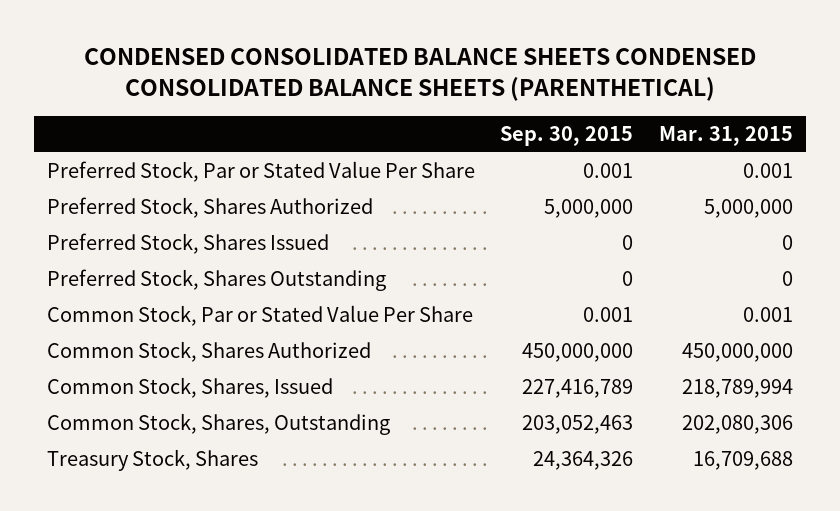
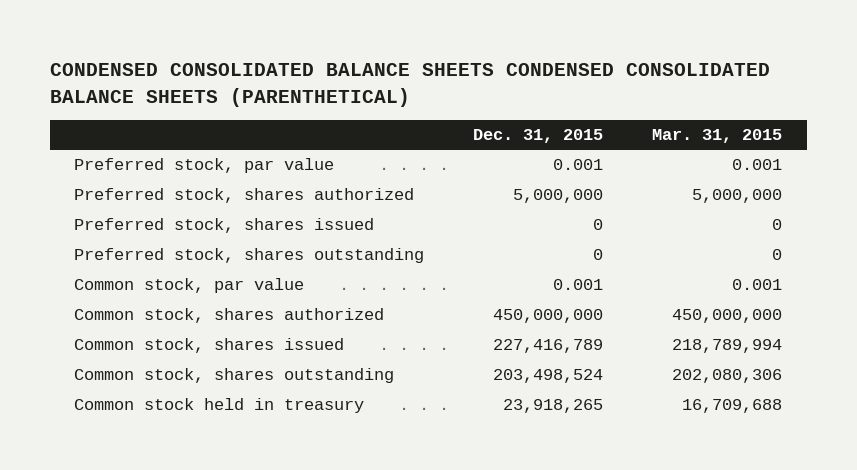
- | Sep. 30, 2015 | Mar. 31, 2015
+ | Dec. 31, 2015 | Mar. 31, 2015
- Preferred Stock, Par or Stated Value Per Share | 0.001 | 0.001
- Preferred Stock, Shares Authorized | 5,000,000 | 5,000,000
- Preferred Stock, Shares Issued | 0 | 0
- Preferred Stock, Shares Outstanding | 0 | 0
- Common Stock, Par or Stated Value Per Share | 0.001 | 0.001
- Common Stock, Shares Authorized | 450,000,000 | 450,000,000
- Common Stock, Shares, Issued | 227,416,789 | 218,789,994
- Common Stock, Shares, Outstanding | 203,052,463 | 202,080,306
- Treasury Stock, Shares | 24,364,326 | 16,709,688
+ Preferred stock, par value | 0.001 | 0.001
+ Preferred stock, shares authorized | 5,000,000 | 5,000,000
+ Preferred stock, shares issued | 0 | 0
+ Preferred stock, shares outstanding | 0 | 0
+ Common stock, par value | 0.001 | 0.001
+ Common stock, shares authorized | 450,000,000 | 450,000,000
+ Common stock, shares issued | 227,416,789 | 218,789,994
+ Common stock, shares outstanding | 203,498,524 | 202,080,306
+ Common stock held in treasury | 23,918,265 | 16,709,688

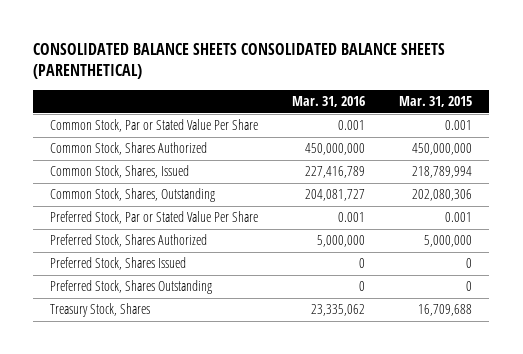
- CONDENSED CONSOLIDATED BALANCE SHEETS CONDENSED CONSOLIDATED BALANCE SHEETS (PARENTHETICAL)
+ CONSOLIDATED BALANCE SHEETS CONSOLIDATED BALANCE SHEETS (PARENTHETICAL)
- | Dec. 31, 2015 | Mar. 31, 2015
+ | Mar. 31, 2016 | Mar. 31, 2015
- Preferred stock, par value | 0.001 | 0.001
- Preferred stock, shares authorized | 5,000,000 | 5,000,000
- Preferred stock, shares issued | 0 | 0
- Preferred stock, shares outstanding | 0 | 0
- Common stock, par value | 0.001 | 0.001
- Common stock, shares authorized | 450,000,000 | 450,000,000
- Common stock, shares issued | 227,416,789 | 218,789,994
- Common stock, shares outstanding | 203,498,524 | 202,080,306
- Common stock held in treasury | 23,918,265 | 16,709,688
+ Common Stock, Par or Stated Value Per Share | 0.001 | 0.001
+ Common Stock, Shares Authorized | 450,000,000 | 450,000,000
+ Common Stock, Shares, Issued | 227,416,789 | 218,789,994
+ Common Stock, Shares, Outstanding | 204,081,727 | 202,080,306
+ Preferred Stock, Par or Stated Value Per Share | 0.001 | 0.001
+ Preferred Stock, Shares Authorized | 5,000,000 | 5,000,000
+ Preferred Stock, Shares Issued | 0 | 0
+ Preferred Stock, Shares Outstanding | 0 | 0
+ Treasury Stock, Shares | 23,335,062 | 16,709,688

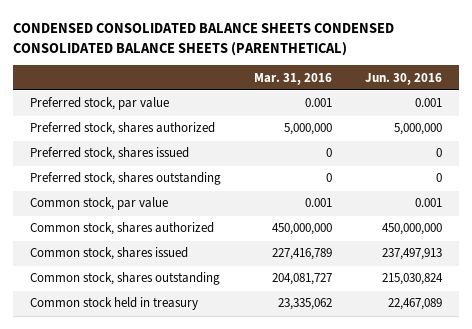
- CONSOLIDATED BALANCE SHEETS CONSOLIDATED BALANCE SHEETS (PARENTHETICAL)
+ CONDENSED CONSOLIDATED BALANCE SHEETS CONDENSED CONSOLIDATED BALANCE SHEETS (PARENTHETICAL)
- | Mar. 31, 2016 | Mar. 31, 2015
+ | Mar. 31, 2016 | Jun. 30, 2016
- Common Stock, Par or Stated Value Per Share | 0.001 | 0.001
- Common Stock, Shares Authorized | 450,000,000 | 450,000,000
- Common Stock, Shares, Issued | 227,416,789 | 218,789,994
- Common Stock, Shares, Outstanding | 204,081,727 | 202,080,306
- Preferred Stock, Par or Stated Value Per Share | 0.001 | 0.001
- Preferred Stock, Shares Authorized | 5,000,000 | 5,000,000
- Preferred Stock, Shares Issued | 0 | 0
- Preferred Stock, Shares Outstanding | 0 | 0
- Treasury Stock, Shares | 23,335,062 | 16,709,688
+ Preferred stock, par value | 0.001 | 0.001
+ Preferred stock, shares authorized | 5,000,000 | 5,000,000
+ Preferred stock, shares issued | 0 | 0
+ Preferred stock, shares outstanding | 0 | 0
+ Common stock, par value | 0.001 | 0.001
+ Common stock, shares authorized | 450,000,000 | 450,000,000
+ Common stock, shares issued | 227,416,789 | 237,497,913
+ Common stock, shares outstanding | 204,081,727 | 215,030,824
+ Common stock held in treasury | 23,335,062 | 22,467,089

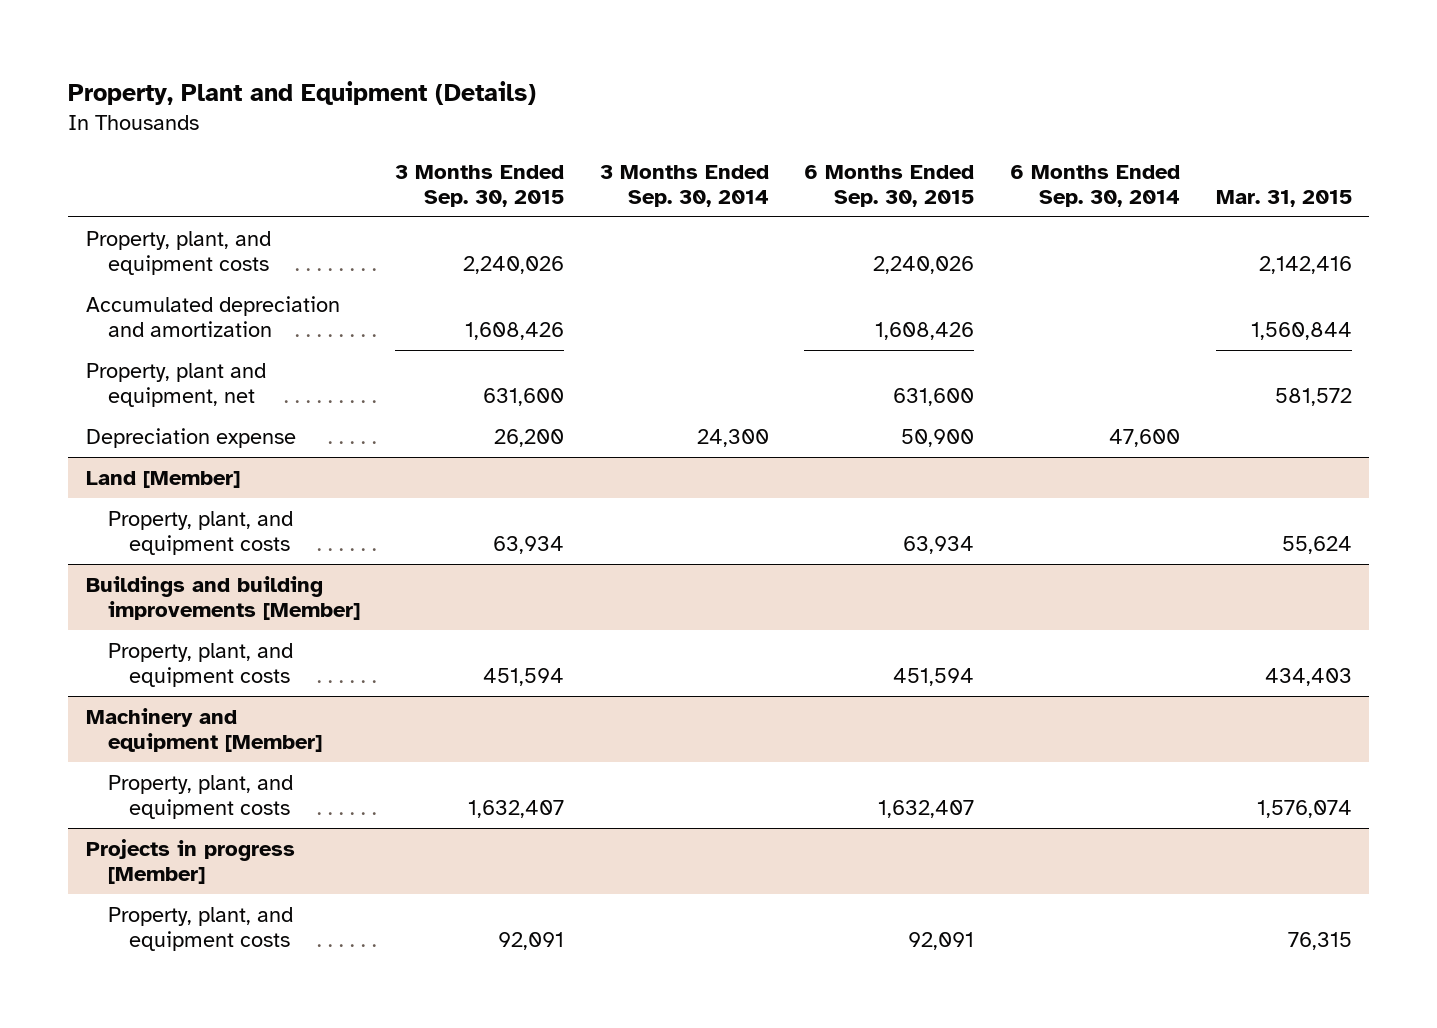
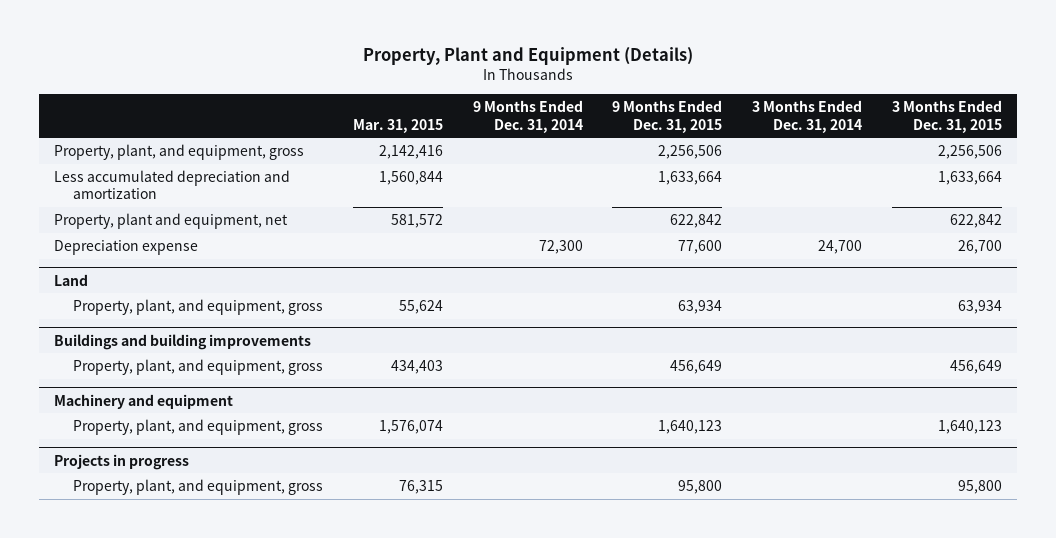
- | 3 Months Ended Sep. 30, 2015 | 3 Months Ended Sep. 30, 2014 | 6 Months Ended Sep. 30, 2015 | 6 Months Ended Sep. 30, 2014 | Mar. 31, 2015
+ | Mar. 31, 2015 | 9 Months Ended Dec. 31, 2014 | 9 Months Ended Dec. 31, 2015 | 3 Months Ended Dec. 31, 2014 | 3 Months Ended Dec. 31, 2015
- Property, plant, and equipment costs | 2,240,026 | | 2,240,026 | | 2,142,416
- Accumulated depreciation and amortization | 1,608,426 | | 1,608,426 | | 1,560,844
+ Property, plant, and equipment, gross | 2,142,416 | | 2,256,506 | | 2,256,506
+ Less accumulated depreciation and amortization | 1,560,844 | | 1,633,664 | | 1,633,664
- Land [Member]
- Property, plant, and equipment costs | 63,934 | | 63,934 | | 55,624
- Buildings and building improvements [Member]
- Property, plant, and equipment costs | 451,594 | | 451,594 | | 434,403
- Machinery and equipment [Member]
- Property, plant, and equipment costs | 1,632,407 | | 1,632,407 | | 1,576,074
- Projects in progress [Member]
- Property, plant, and equipment costs | 92,091 | | 92,091 | | 76,315
+ Land
+ Property, plant, and equipment, gross | 55,624 | | 63,934 | | 63,934
+ Buildings and building improvements
+ Property, plant, and equipment, gross | 434,403 | | 456,649 | | 456,649
+ Machinery and equipment
+ Property, plant, and equipment, gross | 1,576,074 | | 1,640,123 | | 1,640,123
+ Projects in progress
+ Property, plant, and equipment, gross | 76,315 | | 95,800 | | 95,800

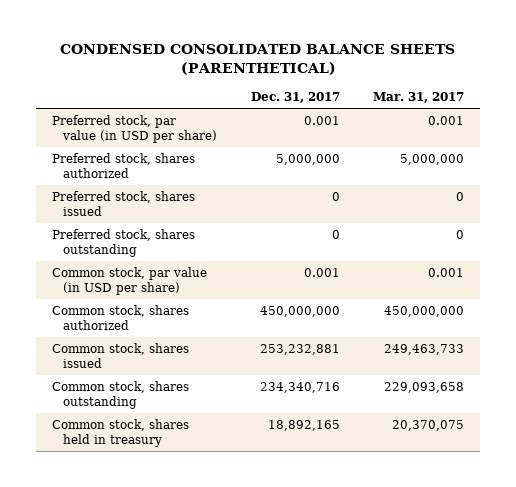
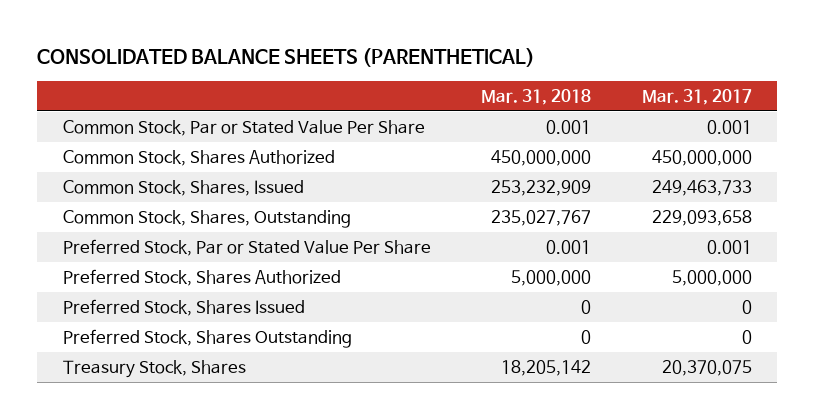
- CONDENSED CONSOLIDATED BALANCE SHEETS (PARENTHETICAL)
+ CONSOLIDATED BALANCE SHEETS (PARENTHETICAL)
- | Dec. 31, 2017 | Mar. 31, 2017
+ | Mar. 31, 2018 | Mar. 31, 2017
- Preferred stock, par value (in USD per share) | 0.001 | 0.001
- Preferred stock, shares authorized | 5,000,000 | 5,000,000
- Preferred stock, shares issued | 0 | 0
- Preferred stock, shares outstanding | 0 | 0
- Common stock, par value (in USD per share) | 0.001 | 0.001
- Common stock, shares authorized | 450,000,000 | 450,000,000
- Common stock, shares issued | 253,232,881 | 249,463,733
- Common stock, shares outstanding | 234,340,716 | 229,093,658
- Common stock, shares held in treasury | 18,892,165 | 20,370,075
+ Common Stock, Par or Stated Value Per Share | 0.001 | 0.001
+ Common Stock, Shares Authorized | 450,000,000 | 450,000,000
+ Common Stock, Shares, Issued | 253,232,909 | 249,463,733
+ Common Stock, Shares, Outstanding | 235,027,767 | 229,093,658
+ Preferred Stock, Par or Stated Value Per Share | 0.001 | 0.001
+ Preferred Stock, Shares Authorized | 5,000,000 | 5,000,000
+ Preferred Stock, Shares Issued | 0 | 0
+ Preferred Stock, Shares Outstanding | 0 | 0
+ Treasury Stock, Shares | 18,205,142 | 20,370,075

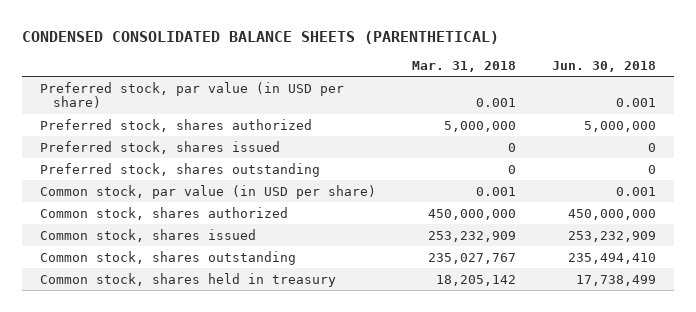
- CONSOLIDATED BALANCE SHEETS (PARENTHETICAL)
+ CONDENSED CONSOLIDATED BALANCE SHEETS (PARENTHETICAL)
- | Mar. 31, 2018 | Mar. 31, 2017
+ | Mar. 31, 2018 | Jun. 30, 2018
- Common Stock, Par or Stated Value Per Share | 0.001 | 0.001
- Common Stock, Shares Authorized | 450,000,000 | 450,000,000
- Common Stock, Shares, Issued | 253,232,909 | 249,463,733
- Common Stock, Shares, Outstanding | 235,027,767 | 229,093,658
- Preferred Stock, Par or Stated Value Per Share | 0.001 | 0.001
- Preferred Stock, Shares Authorized | 5,000,000 | 5,000,000
- Preferred Stock, Shares Issued | 0 | 0
- Preferred Stock, Shares Outstanding | 0 | 0
- Treasury Stock, Shares | 18,205,142 | 20,370,075
+ Preferred stock, par value (in USD per share) | 0.001 | 0.001
+ Preferred stock, shares authorized | 5,000,000 | 5,000,000
+ Preferred stock, shares issued | 0 | 0
+ Preferred stock, shares outstanding | 0 | 0
+ Common stock, par value (in USD per share) | 0.001 | 0.001
+ Common stock, shares authorized | 450,000,000 | 450,000,000
+ Common stock, shares issued | 253,232,909 | 253,232,909
+ Common stock, shares outstanding | 235,027,767 | 235,494,410
+ Common stock, shares held in treasury | 18,205,142 | 17,738,499

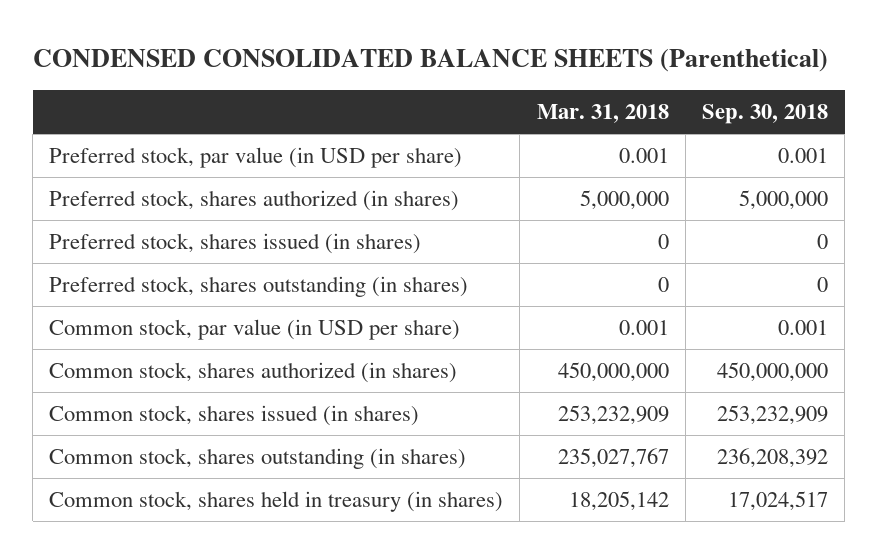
- CONDENSED CONSOLIDATED BALANCE SHEETS (PARENTHETICAL)
+ CONDENSED CONSOLIDATED BALANCE SHEETS (Parenthetical)
- | Mar. 31, 2018 | Jun. 30, 2018
+ | Mar. 31, 2018 | Sep. 30, 2018
- Preferred stock, shares authorized | 5,000,000 | 5,000,000
- Preferred stock, shares issued | 0 | 0
- Preferred stock, shares outstanding | 0 | 0
+ Preferred stock, shares authorized (in shares) | 5,000,000 | 5,000,000
+ Preferred stock, shares issued (in shares) | 0 | 0
+ Preferred stock, shares outstanding (in shares) | 0 | 0
- Common stock, shares authorized | 450,000,000 | 450,000,000
- Common stock, shares issued | 253,232,909 | 253,232,909
- Common stock, shares outstanding | 235,027,767 | 235,494,410
- Common stock, shares held in treasury | 18,205,142 | 17,738,499
+ Common stock, shares authorized (in shares) | 450,000,000 | 450,000,000
+ Common stock, shares issued (in shares) | 253,232,909 | 253,232,909
+ Common stock, shares outstanding (in shares) | 235,027,767 | 236,208,392
+ Common stock, shares held in treasury (in shares) | 18,205,142 | 17,024,517

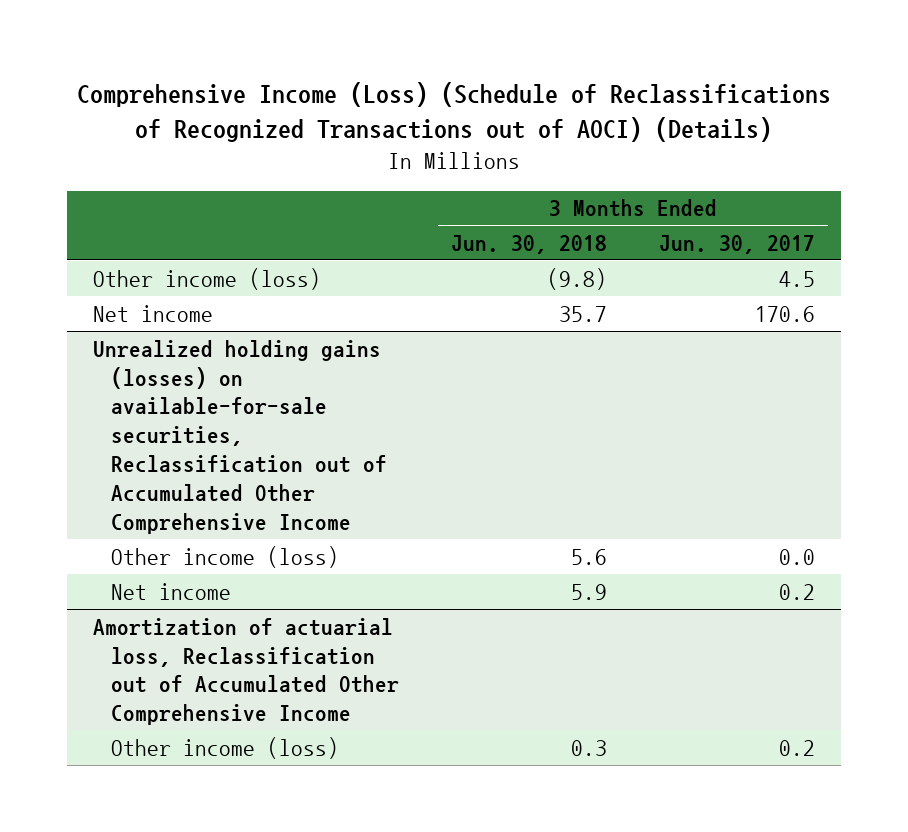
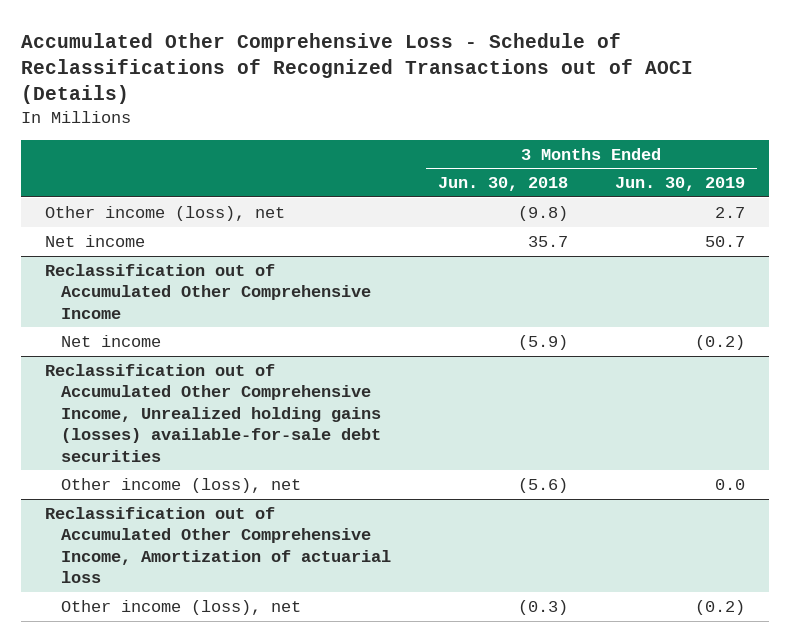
- Comprehensive Income (Loss) (Schedule of Reclassifications of Recognized Transactions out of AOCI) (Details)
+ Accumulated Other Comprehensive Loss - Schedule of Reclassifications of Recognized Transactions out of AOCI (Details)
- | 3 Months Ended Jun. 30, 2018 | 3 Months Ended Jun. 30, 2017
+ | 3 Months Ended Jun. 30, 2018 | 3 Months Ended Jun. 30, 2019
- Other income (loss) | (9.8) | 4.5
+ Other income (loss), net | (9.8) | 2.7
- Unrealized holding gains (losses) on available-for-sale securities, Reclassification out of Accumulated Other Comprehensive Income
- Other income (loss) | 5.6 | 0.0
- Net income | 5.9 | 0.2
- Amortization of actuarial loss, Reclassification out of Accumulated Other Comprehensive Income
- Other income (loss) | 0.3 | 0.2
+ Reclassification out of Accumulated Other Comprehensive Income
+ Net income | (5.9) | (0.2)
+ Reclassification out of Accumulated Other Comprehensive Income, Unrealized holding gains (losses) available-for-sale debt securities
+ Other income (loss), net | (5.6) | 0.0
+ Reclassification out of Accumulated Other Comprehensive Income, Amortization of actuarial loss
+ Other income (loss), net | (0.3) | (0.2)

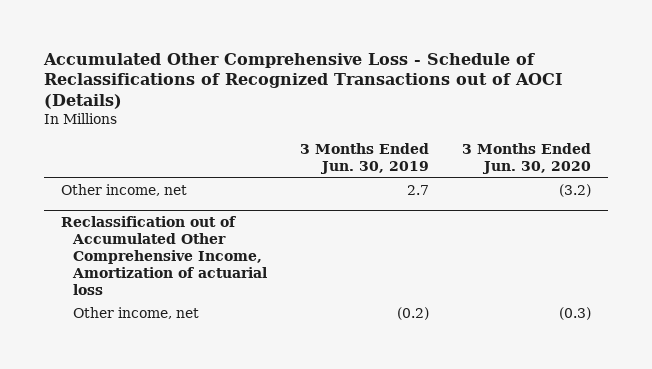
- | 3 Months Ended Jun. 30, 2018 | 3 Months Ended Jun. 30, 2019
+ | 3 Months Ended Jun. 30, 2019 | 3 Months Ended Jun. 30, 2020
- Other income (loss), net | (9.8) | 2.7
- Net income | 35.7 | 50.7
- Reclassification out of Accumulated Other Comprehensive Income
- Net income | (5.9) | (0.2)
- Reclassification out of Accumulated Other Comprehensive Income, Unrealized holding gains (losses) available-for-sale debt securities
- Other income (loss), net | (5.6) | 0.0
+ Other income, net | 2.7 | (3.2)
@ Reclassification out of Accumulated Other Comprehensive Income, Amortization of actuarial loss
- Other income (loss), net | (0.3) | (0.2)
+ Other income, net | (0.2) | (0.3)

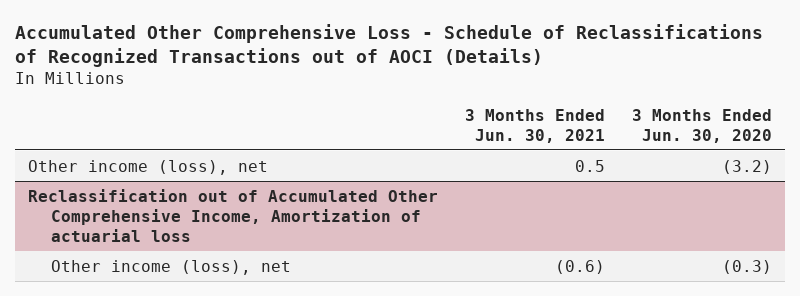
- | 3 Months Ended Jun. 30, 2019 | 3 Months Ended Jun. 30, 2020
+ | 3 Months Ended Jun. 30, 2021 | 3 Months Ended Jun. 30, 2020
- Other income, net | 2.7 | (3.2)
+ Other income (loss), net | 0.5 | (3.2)
@ Reclassification out of Accumulated Other Comprehensive Income, Amortization of actuarial loss
- Other income, net | (0.2) | (0.3)
+ Other income (loss), net | (0.6) | (0.3)

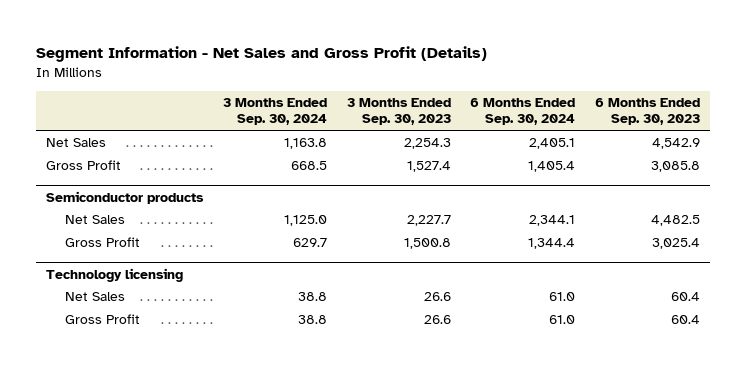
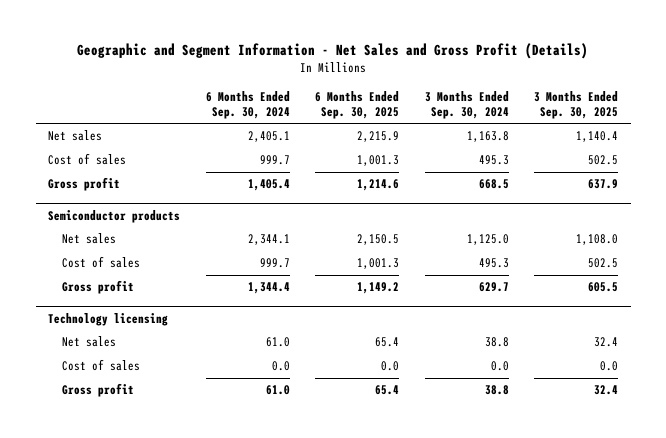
- Segment Information - Net Sales and Gross Profit (Details)
+ Geographic and Segment Information - Net Sales and Gross Profit (Details)
- | 3 Months Ended Sep. 30, 2024 | 3 Months Ended Sep. 30, 2023 | 6 Months Ended Sep. 30, 2024 | 6 Months Ended Sep. 30, 2023
+ | 6 Months Ended Sep. 30, 2024 | 6 Months Ended Sep. 30, 2025 | 3 Months Ended Sep. 30, 2024 | 3 Months Ended Sep. 30, 2025
- Net Sales | 1,163.8 | 2,254.3 | 2,405.1 | 4,542.9
- Gross Profit | 668.5 | 1,527.4 | 1,405.4 | 3,085.8
+ Net sales | 2,405.1 | 2,215.9 | 1,163.8 | 1,140.4
+ Cost of sales | 999.7 | 1,001.3 | 495.3 | 502.5
+ Gross profit | 1,405.4 | 1,214.6 | 668.5 | 637.9
@ Semiconductor products
- Net Sales | 1,125.0 | 2,227.7 | 2,344.1 | 4,482.5
- Gross Profit | 629.7 | 1,500.8 | 1,344.4 | 3,025.4
+ Net sales | 2,344.1 | 2,150.5 | 1,125.0 | 1,108.0
+ Cost of sales | 999.7 | 1,001.3 | 495.3 | 502.5
+ Gross profit | 1,344.4 | 1,149.2 | 629.7 | 605.5
@ Technology licensing
- Net Sales | 38.8 | 26.6 | 61.0 | 60.4
- Gross Profit | 38.8 | 26.6 | 61.0 | 60.4
+ Net sales | 61.0 | 65.4 | 38.8 | 32.4
+ Cost of sales | 0.0 | 0.0 | 0.0 | 0.0
+ Gross profit | 61.0 | 65.4 | 38.8 | 32.4

